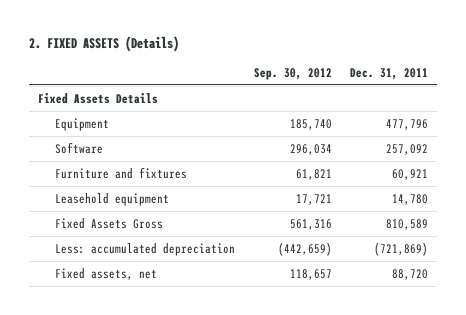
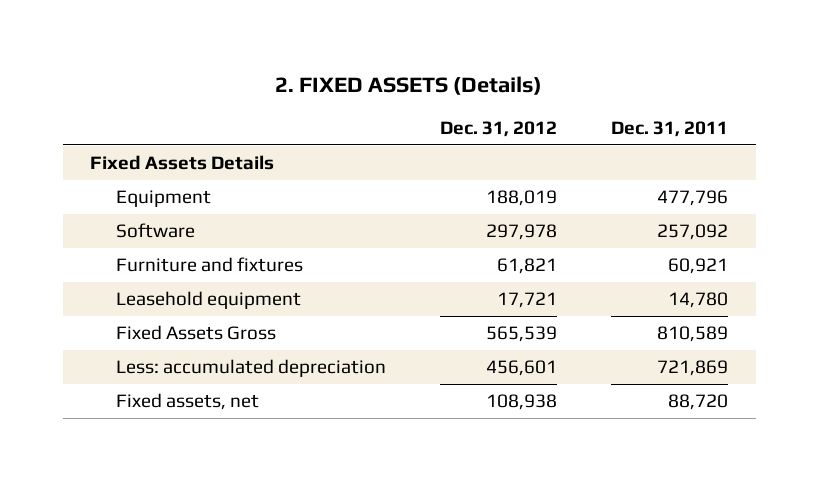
- | Sep. 30, 2012 | Dec. 31, 2011
+ | Dec. 31, 2012 | Dec. 31, 2011
- Less: accumulated depreciation | (442,659) | (721,869)
+ Less: accumulated depreciation | 456,601 | 721,869

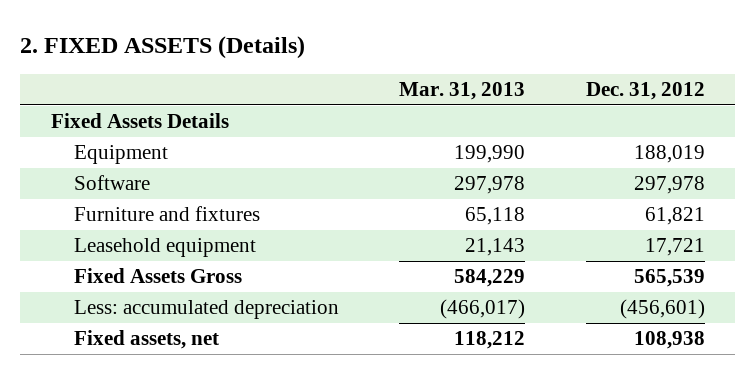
- | Dec. 31, 2012 | Dec. 31, 2011
+ | Mar. 31, 2013 | Dec. 31, 2012
- Less: accumulated depreciation | 456,601 | 721,869
+ Less: accumulated depreciation | (466,017) | (456,601)

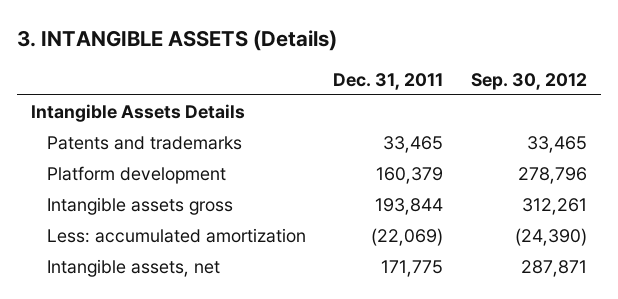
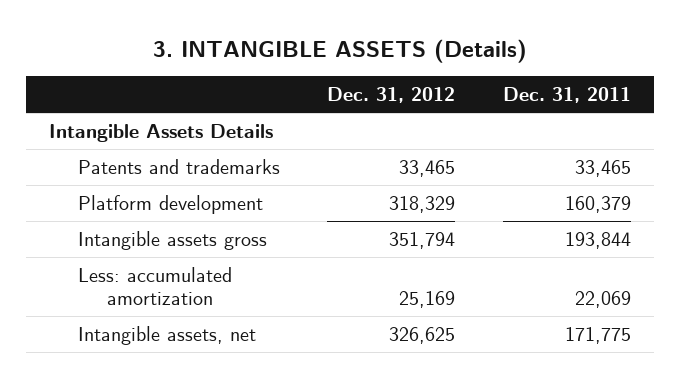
- | Dec. 31, 2011 | Sep. 30, 2012
+ | Dec. 31, 2012 | Dec. 31, 2011
- Less: accumulated amortization | (22,069) | (24,390)
+ Less: accumulated amortization | 25,169 | 22,069

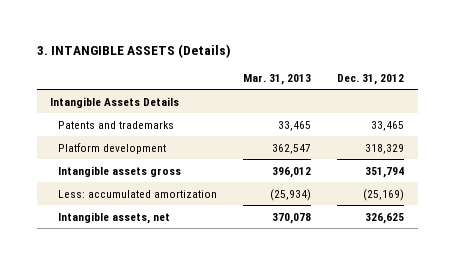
- | Dec. 31, 2012 | Dec. 31, 2011
+ | Mar. 31, 2013 | Dec. 31, 2012
- Less: accumulated amortization | 25,169 | 22,069
+ Less: accumulated amortization | (25,934) | (25,169)

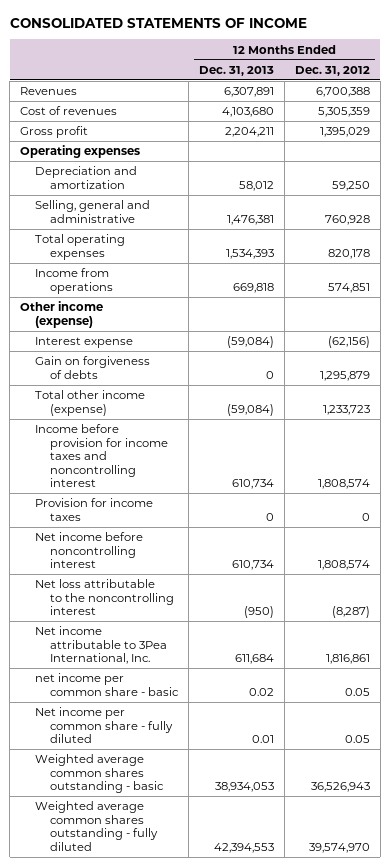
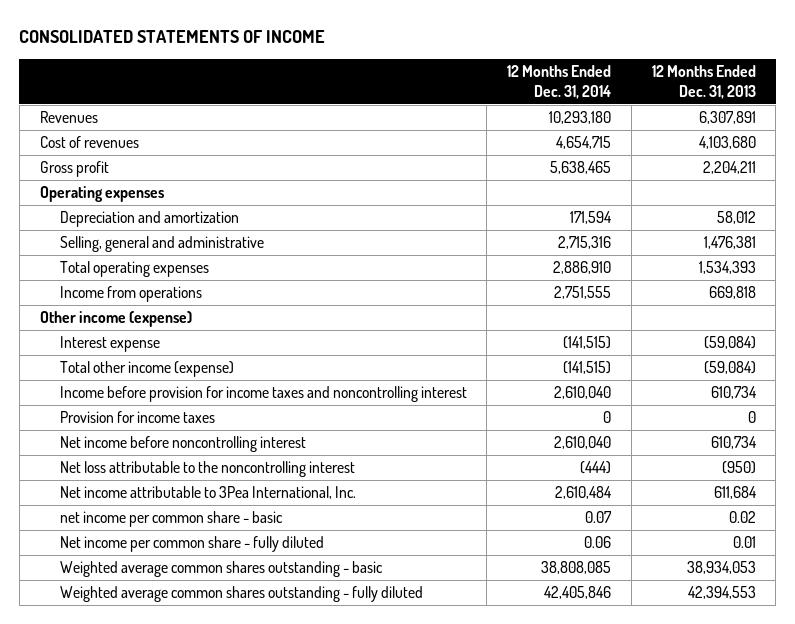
- | 12 Months Ended Dec. 31, 2013 | 12 Months Ended Dec. 31, 2012
+ | 12 Months Ended Dec. 31, 2014 | 12 Months Ended Dec. 31, 2013
- Gain on forgiveness of debts | 0 | 1,295,879

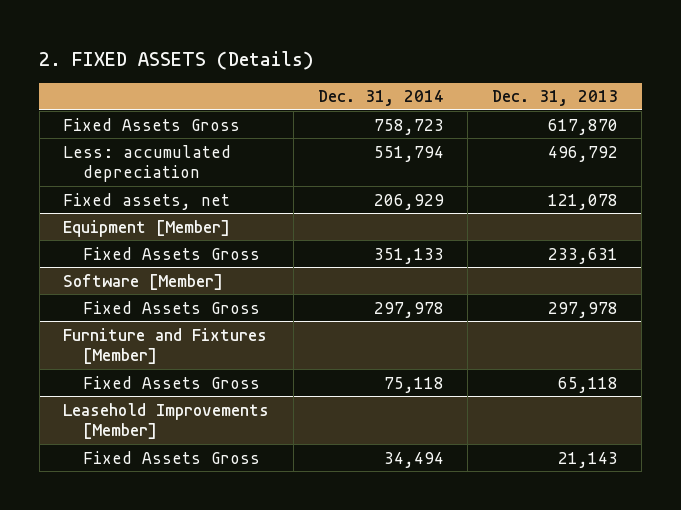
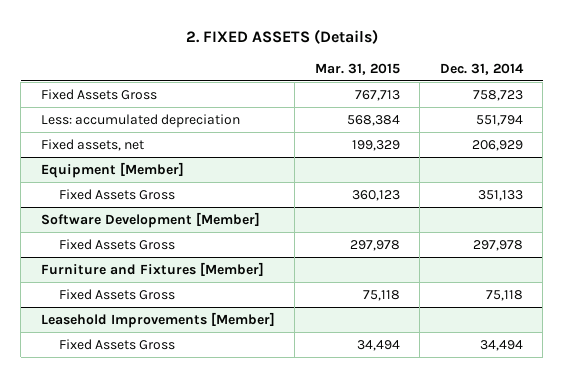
- | Dec. 31, 2014 | Dec. 31, 2013
+ | Mar. 31, 2015 | Dec. 31, 2014
- Software [Member]
+ Software Development [Member]

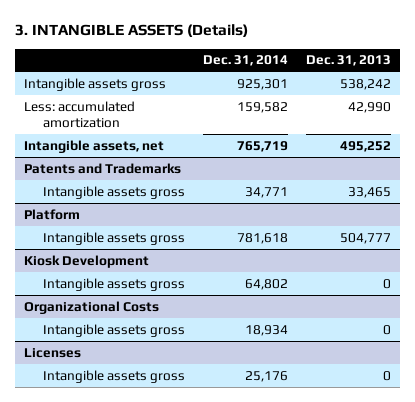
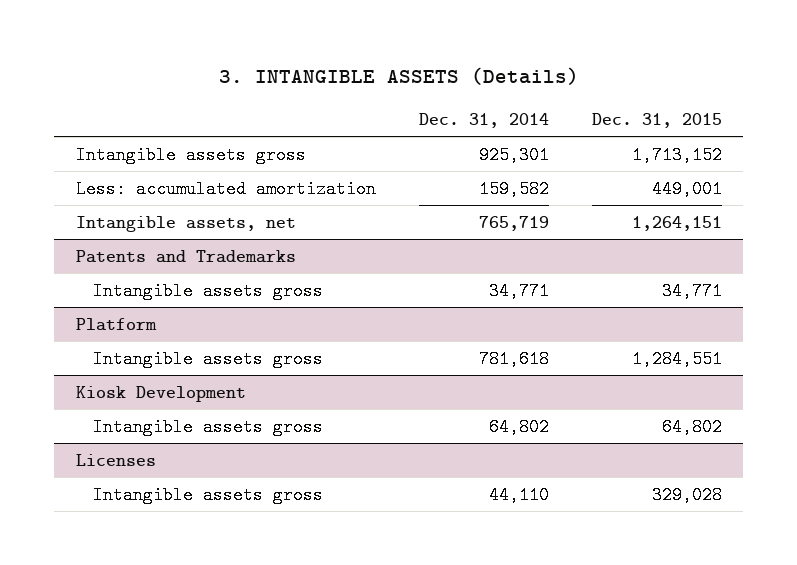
- | Dec. 31, 2014 | Dec. 31, 2013
+ | Dec. 31, 2014 | Dec. 31, 2015
- Organizational Costs
- Intangible assets gross | 18,934 | 0
@ Licenses
- Intangible assets gross | 25,176 | 0
+ Intangible assets gross | 44,110 | 329,028

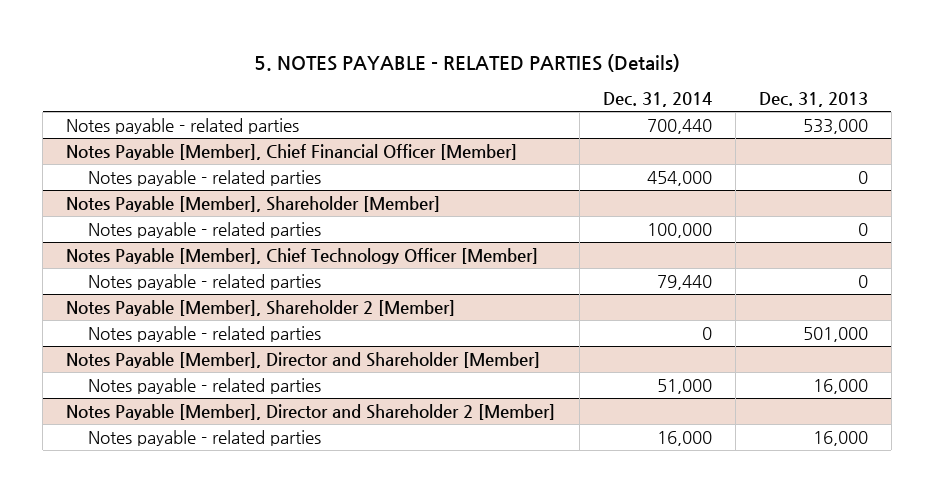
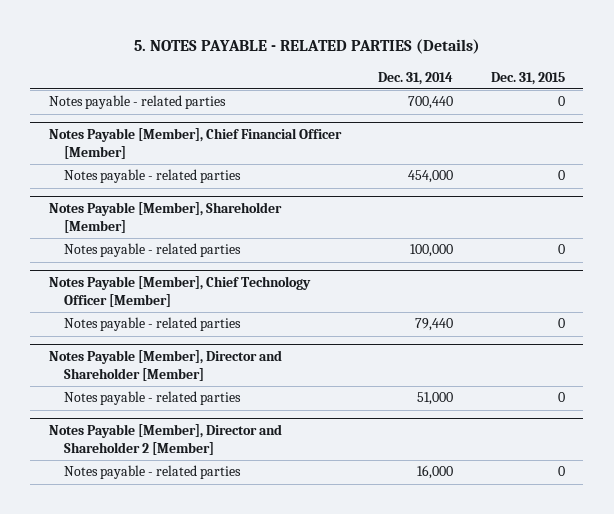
- | Dec. 31, 2014 | Dec. 31, 2013
+ | Dec. 31, 2014 | Dec. 31, 2015
- Notes Payable [Member], Shareholder 2 [Member]
- Notes payable - related parties | 0 | 501,000

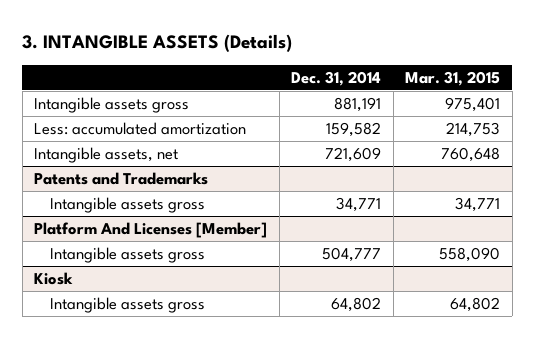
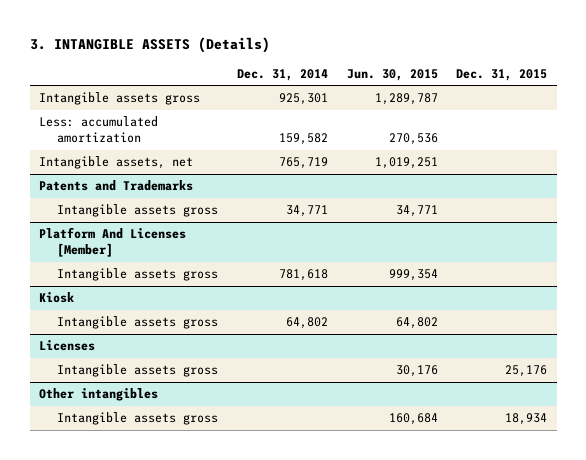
- | Dec. 31, 2014 | Mar. 31, 2015
+ | Dec. 31, 2014 | Jun. 30, 2015 | Dec. 31, 2015
- Intangible assets gross | 881,191 | 975,401
+ Intangible assets gross | 925,301 | 1,289,787 |
- Intangible assets, net | 721,609 | 760,648
+ Intangible assets, net | 765,719 | 1,019,251 |
@ Platform And Licenses [Member]
- Intangible assets gross | 504,777 | 558,090
+ Intangible assets gross | 781,618 | 999,354 |
+ Licenses
+ Intangible assets gross | | 30,176 | 25,176
+ Other intangibles
+ Intangible assets gross | | 160,684 | 18,934

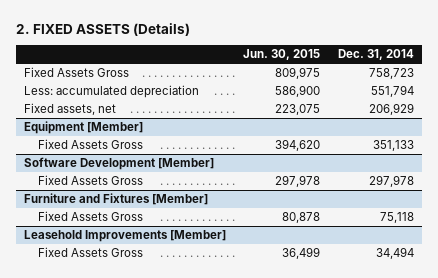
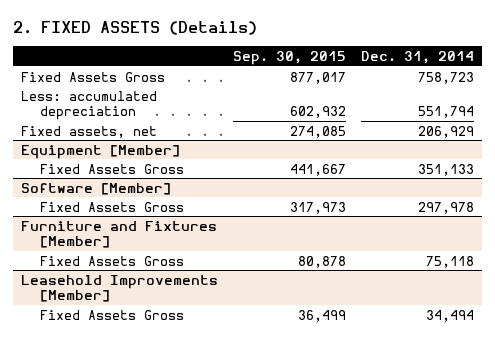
- | Jun. 30, 2015 | Dec. 31, 2014
+ | Sep. 30, 2015 | Dec. 31, 2014
- Software Development [Member]
+ Software [Member]

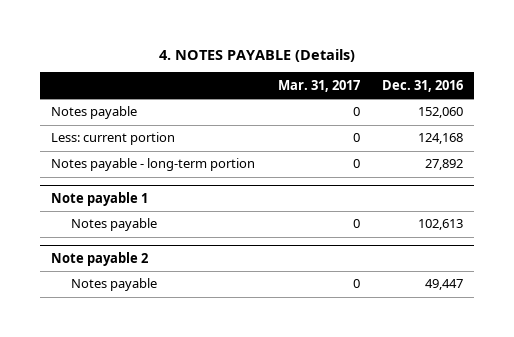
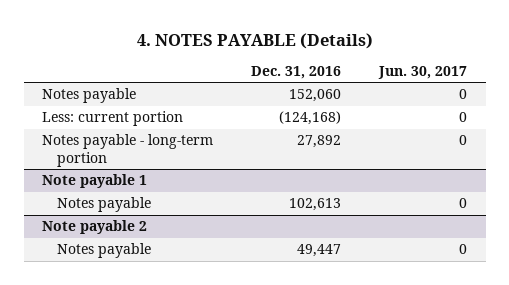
- | Mar. 31, 2017 | Dec. 31, 2016
+ | Dec. 31, 2016 | Jun. 30, 2017
- Less: current portion | 0 | 124,168
+ Less: current portion | (124,168) | 0

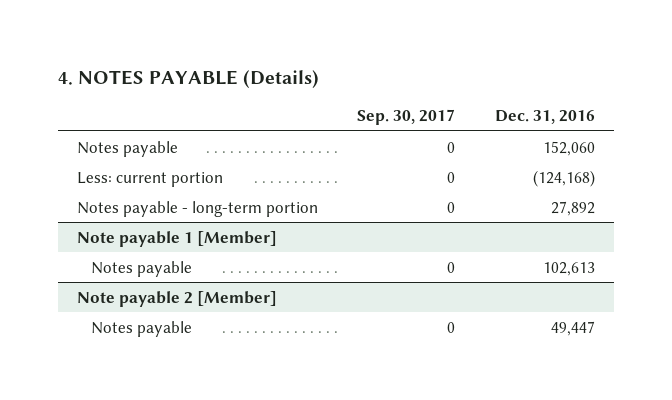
- | Dec. 31, 2016 | Jun. 30, 2017
+ | Sep. 30, 2017 | Dec. 31, 2016
- Note payable 1
+ Note payable 1 [Member]
- Note payable 2
+ Note payable 2 [Member]

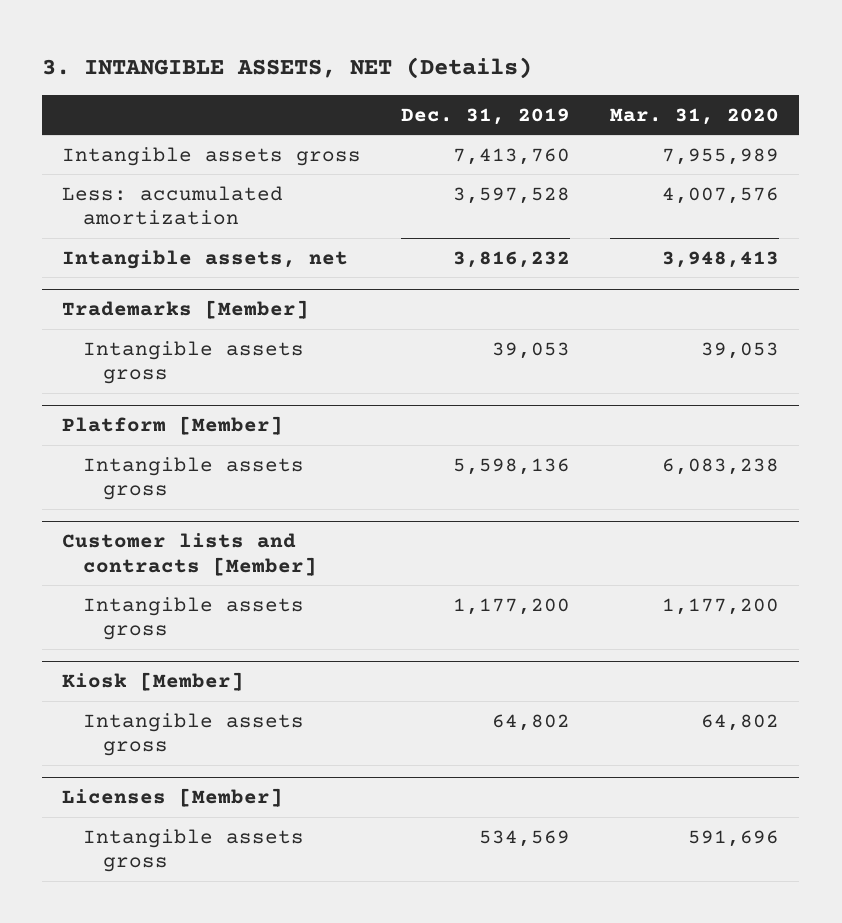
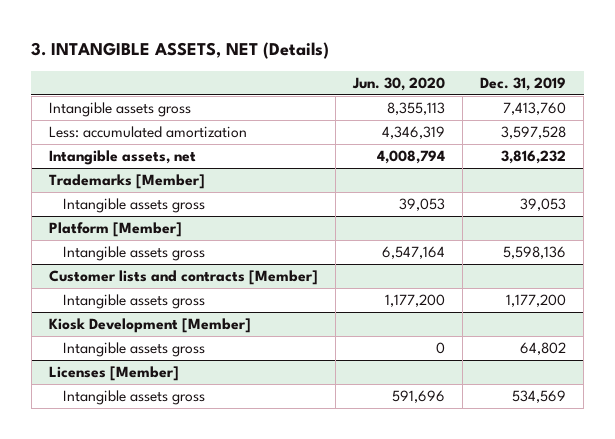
- | Dec. 31, 2019 | Mar. 31, 2020
+ | Jun. 30, 2020 | Dec. 31, 2019
- Kiosk [Member]
+ Kiosk Development [Member]

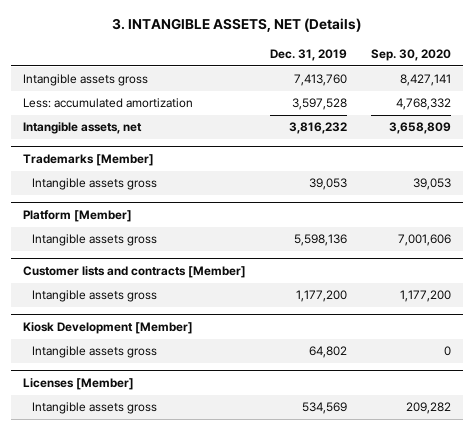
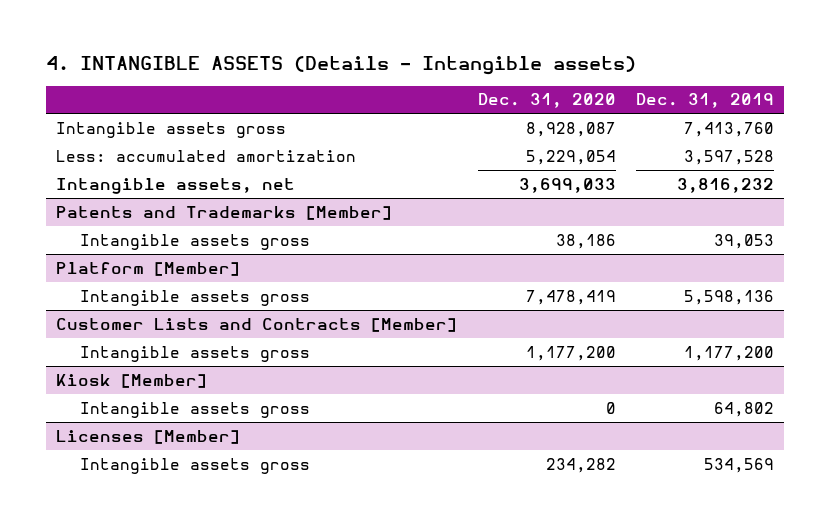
- 3. INTANGIBLE ASSETS, NET (Details)
+ 4. INTANGIBLE ASSETS (Details - Intangible assets)
- | Dec. 31, 2019 | Sep. 30, 2020
+ | Dec. 31, 2020 | Dec. 31, 2019
- Trademarks [Member]
+ Patents and Trademarks [Member]
- Customer lists and contracts [Member]
+ Customer Lists and Contracts [Member]
- Kiosk Development [Member]
+ Kiosk [Member]

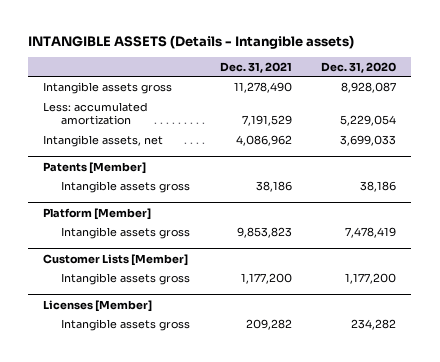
- 4. INTANGIBLE ASSETS (Details - Intangible assets)
+ INTANGIBLE ASSETS (Details - Intangible assets)
- | Dec. 31, 2020 | Dec. 31, 2019
+ | Dec. 31, 2021 | Dec. 31, 2020
- Patents and Trademarks [Member]
+ Patents [Member]
- Customer Lists and Contracts [Member]
+ Customer Lists [Member]
- Kiosk [Member]
- Intangible assets gross | 0 | 64,802

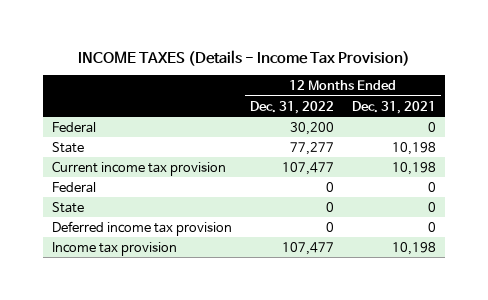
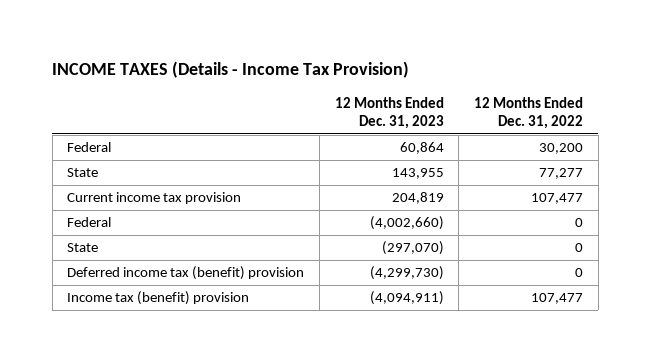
- | 12 Months Ended Dec. 31, 2022 | 12 Months Ended Dec. 31, 2021
+ | 12 Months Ended Dec. 31, 2023 | 12 Months Ended Dec. 31, 2022
- Deferred income tax provision | 0 | 0
- Income tax provision | 107,477 | 10,198
+ Deferred income tax (benefit) provision | (4,299,730) | 0
+ Income tax (benefit) provision | (4,094,911) | 107,477

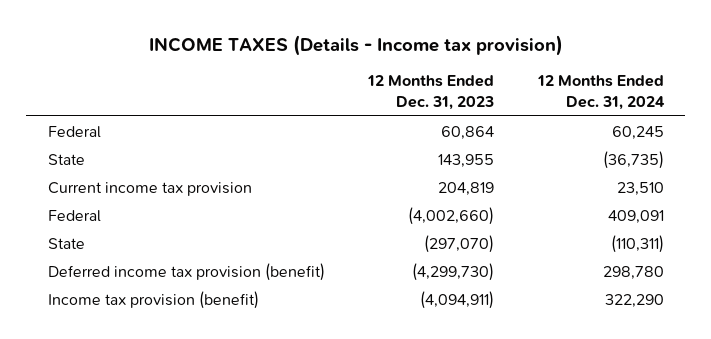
- INCOME TAXES (Details - Income Tax Provision)
+ INCOME TAXES (Details - Income tax provision)
- | 12 Months Ended Dec. 31, 2023 | 12 Months Ended Dec. 31, 2022
+ | 12 Months Ended Dec. 31, 2023 | 12 Months Ended Dec. 31, 2024
- Deferred income tax (benefit) provision | (4,299,730) | 0
- Income tax (benefit) provision | (4,094,911) | 107,477
+ Deferred income tax provision (benefit) | (4,299,730) | 298,780
+ Income tax provision (benefit) | (4,094,911) | 322,290

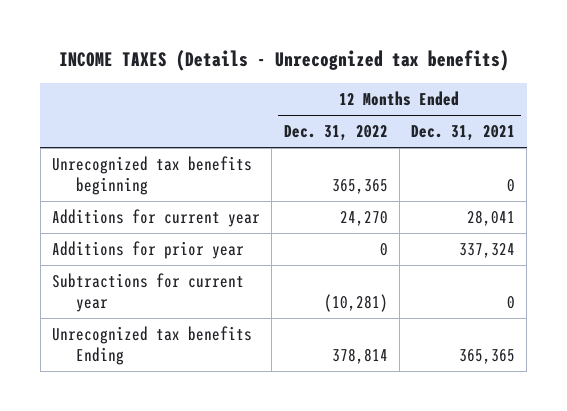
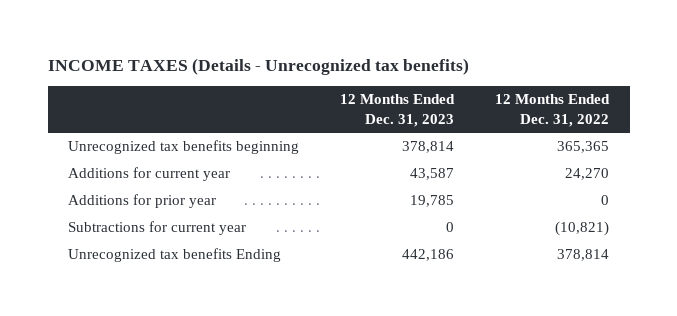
- | 12 Months Ended Dec. 31, 2022 | 12 Months Ended Dec. 31, 2021
+ | 12 Months Ended Dec. 31, 2023 | 12 Months Ended Dec. 31, 2022
- Subtractions for current year | (10,281) | 0
+ Subtractions for current year | 0 | (10,821)

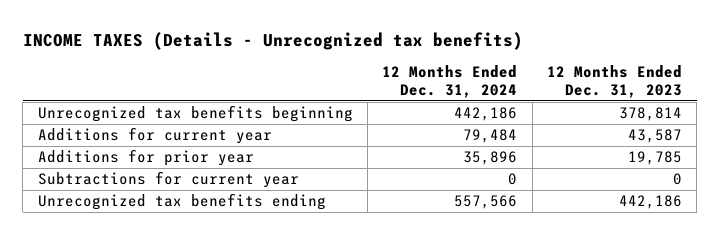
- | 12 Months Ended Dec. 31, 2023 | 12 Months Ended Dec. 31, 2022
+ | 12 Months Ended Dec. 31, 2024 | 12 Months Ended Dec. 31, 2023
- Unrecognized tax benefits Ending | 442,186 | 378,814
+ Unrecognized tax benefits ending | 557,566 | 442,186

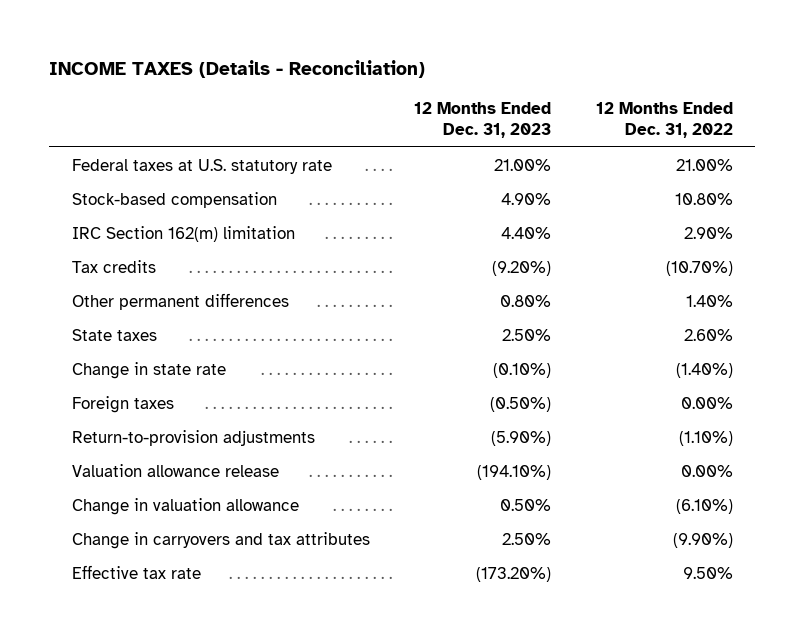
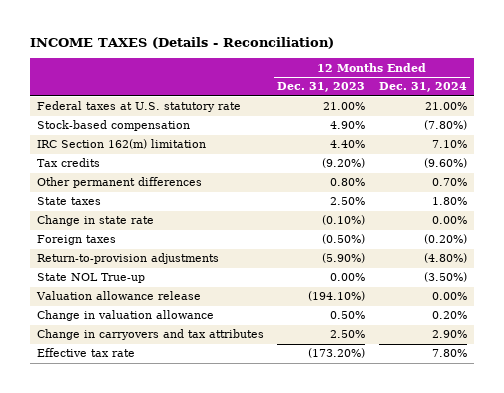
- | 12 Months Ended Dec. 31, 2023 | 12 Months Ended Dec. 31, 2022
+ | 12 Months Ended Dec. 31, 2023 | 12 Months Ended Dec. 31, 2024
+ State NOL True-up | 0.00% | (3.50%)

